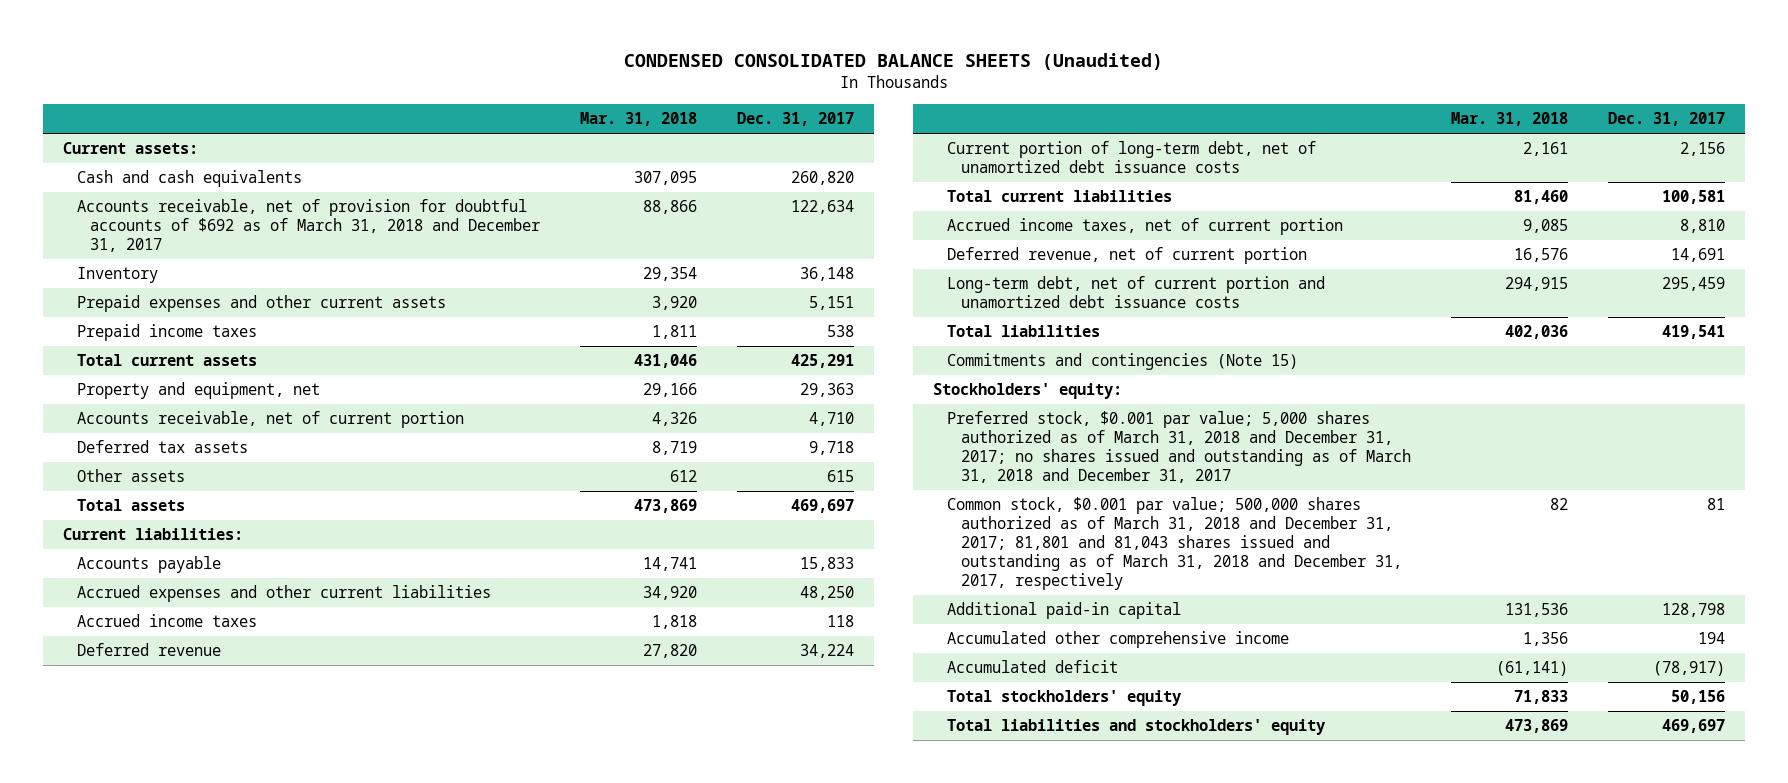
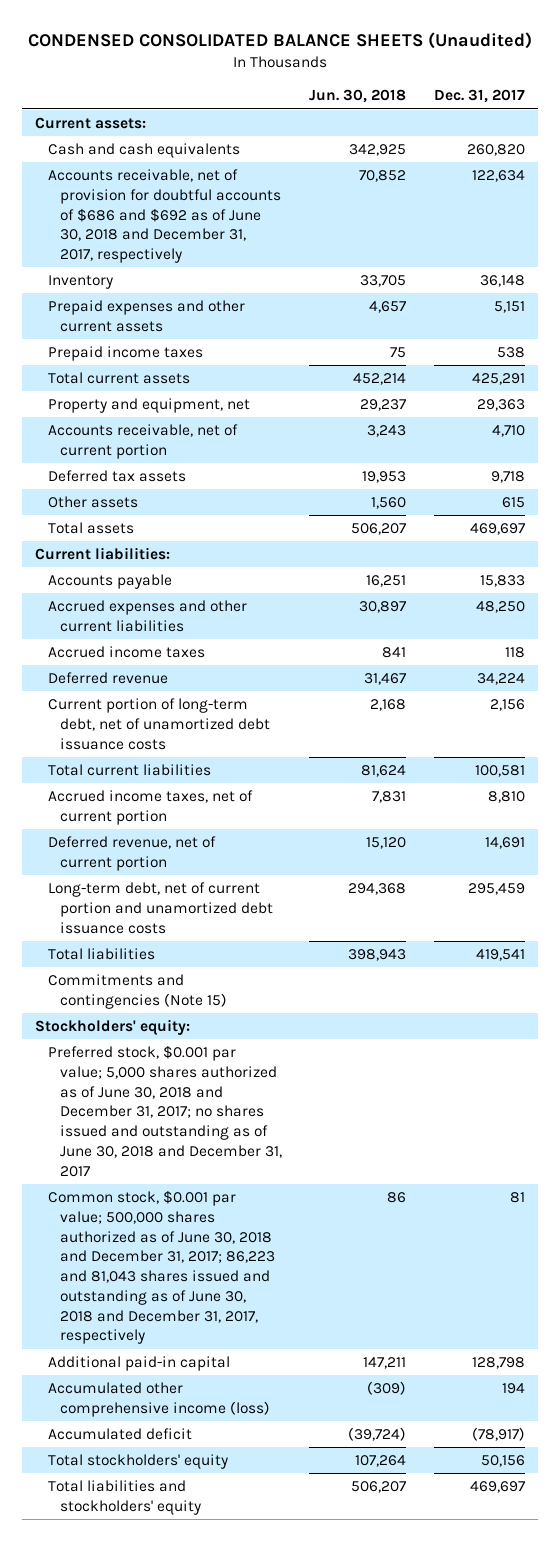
- | Mar. 31, 2018 | Dec. 31, 2017
+ | Jun. 30, 2018 | Dec. 31, 2017
- Accounts receivable, net of provision for doubtful accounts of $692 as of March 31, 2018 and December 31, 2017 | 88,866 | 122,634
+ Accounts receivable, net of provision for doubtful accounts of $686 and $692 as of June 30, 2018 and December 31, 2017, respectively | 70,852 | 122,634
- Preferred stock, $0.001 par value; 5,000 shares authorized as of March 31, 2018 and December 31, 2017; no shares issued and outstanding as of March 31, 2018 and December 31, 2017
- Common stock, $0.001 par value; 500,000 shares authorized as of March 31, 2018 and December 31, 2017; 81,801 and 81,043 shares issued and outstanding as of March 31, 2018 and December 31, 2017, respectively | 82 | 81
+ Preferred stock, $0.001 par value; 5,000 shares authorized as of June 30, 2018 and December 31, 2017; no shares issued and outstanding as of June 30, 2018 and December 31, 2017
+ Common stock, $0.001 par value; 500,000 shares authorized as of June 30, 2018 and December 31, 2017; 86,223 and 81,043 shares issued and outstanding as of June 30, 2018 and December 31, 2017, respectively | 86 | 81
- Accumulated other comprehensive income | 1,356 | 194
+ Accumulated other comprehensive income (loss) | (309) | 194

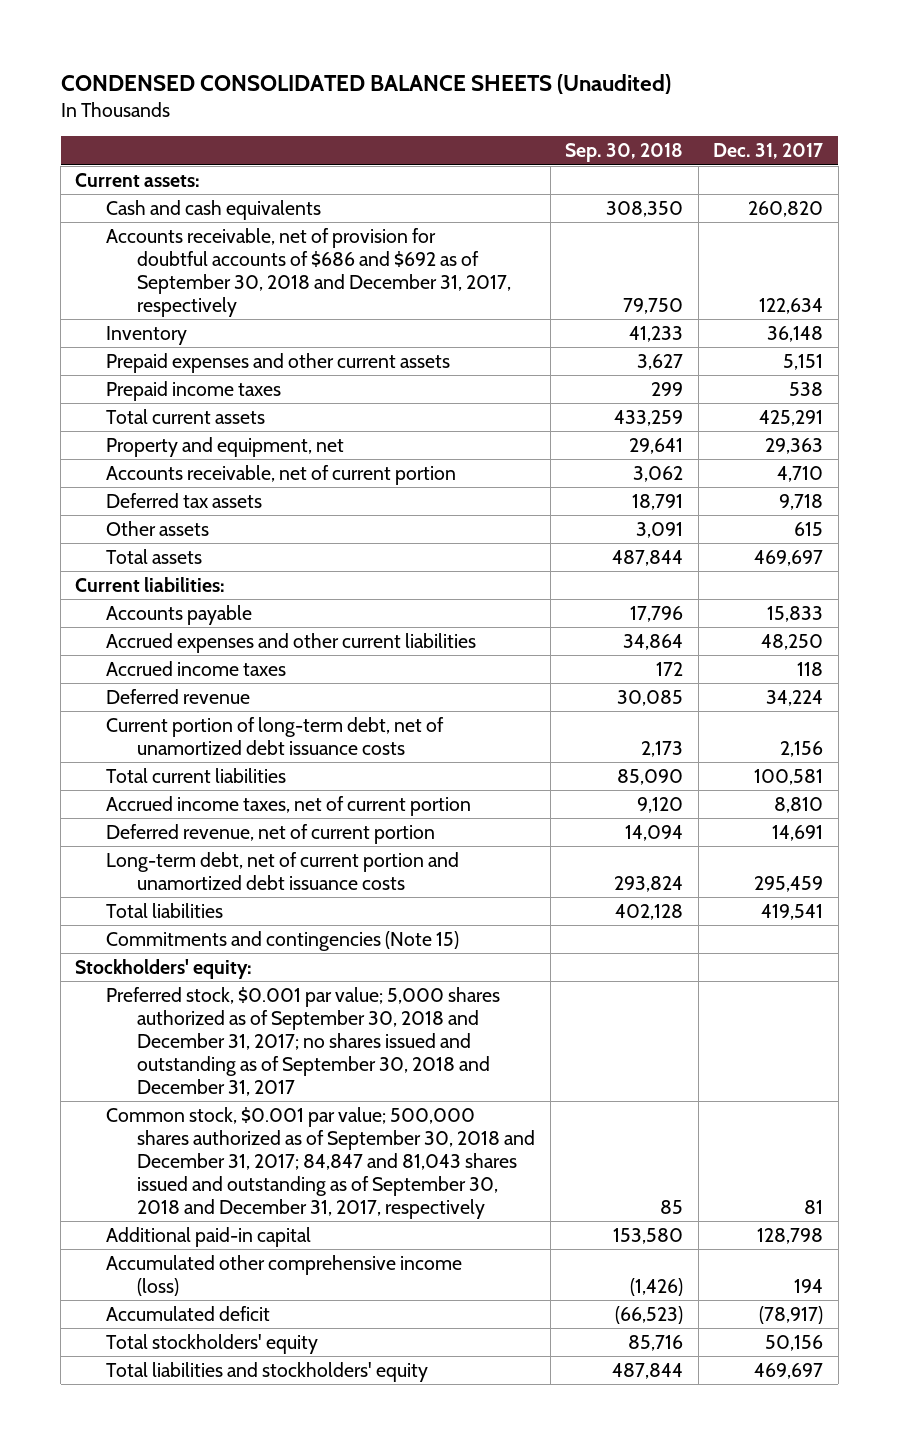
- | Jun. 30, 2018 | Dec. 31, 2017
+ | Sep. 30, 2018 | Dec. 31, 2017
- Accounts receivable, net of provision for doubtful accounts of $686 and $692 as of June 30, 2018 and December 31, 2017, respectively | 70,852 | 122,634
+ Accounts receivable, net of provision for doubtful accounts of $686 and $692 as of September 30, 2018 and December 31, 2017, respectively | 79,750 | 122,634
- Preferred stock, $0.001 par value; 5,000 shares authorized as of June 30, 2018 and December 31, 2017; no shares issued and outstanding as of June 30, 2018 and December 31, 2017
- Common stock, $0.001 par value; 500,000 shares authorized as of June 30, 2018 and December 31, 2017; 86,223 and 81,043 shares issued and outstanding as of June 30, 2018 and December 31, 2017, respectively | 86 | 81
+ Preferred stock, $0.001 par value; 5,000 shares authorized as of September 30, 2018 and December 31, 2017; no shares issued and outstanding as of September 30, 2018 and December 31, 2017
+ Common stock, $0.001 par value; 500,000 shares authorized as of September 30, 2018 and December 31, 2017; 84,847 and 81,043 shares issued and outstanding as of September 30, 2018 and December 31, 2017, respectively | 85 | 81

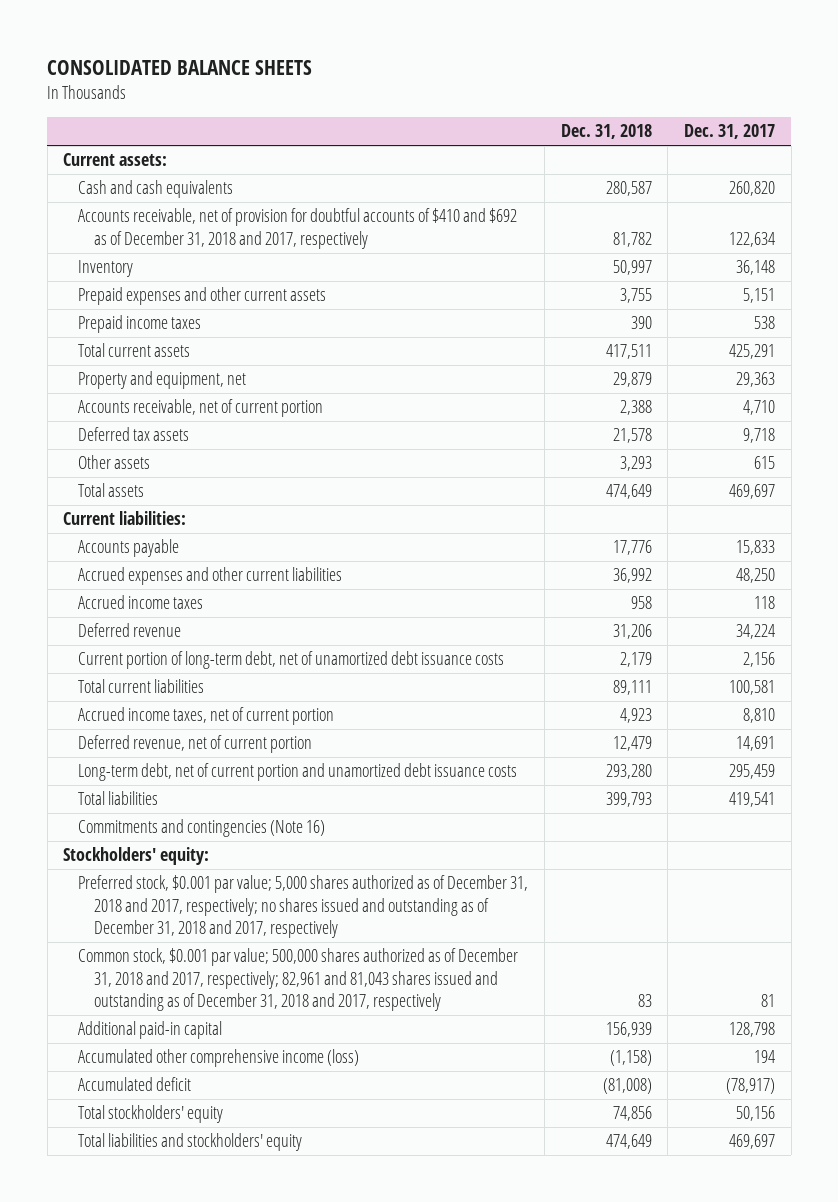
- CONDENSED CONSOLIDATED BALANCE SHEETS (Unaudited)
+ CONSOLIDATED BALANCE SHEETS
- | Sep. 30, 2018 | Dec. 31, 2017
+ | Dec. 31, 2018 | Dec. 31, 2017
- Accounts receivable, net of provision for doubtful accounts of $686 and $692 as of September 30, 2018 and December 31, 2017, respectively | 79,750 | 122,634
+ Accounts receivable, net of provision for doubtful accounts of $410 and $692 as of December 31, 2018 and 2017, respectively | 81,782 | 122,634
- Commitments and contingencies (Note 15)
+ Commitments and contingencies (Note 16)
- Preferred stock, $0.001 par value; 5,000 shares authorized as of September 30, 2018 and December 31, 2017; no shares issued and outstanding as of September 30, 2018 and December 31, 2017
- Common stock, $0.001 par value; 500,000 shares authorized as of September 30, 2018 and December 31, 2017; 84,847 and 81,043 shares issued and outstanding as of September 30, 2018 and December 31, 2017, respectively | 85 | 81
+ Preferred stock, $0.001 par value; 5,000 shares authorized as of December 31, 2018 and 2017, respectively; no shares issued and outstanding as of December 31, 2018 and 2017, respectively
+ Common stock, $0.001 par value; 500,000 shares authorized as of December 31, 2018 and 2017, respectively; 82,961 and 81,043 shares issued and outstanding as of December 31, 2018 and 2017, respectively | 83 | 81

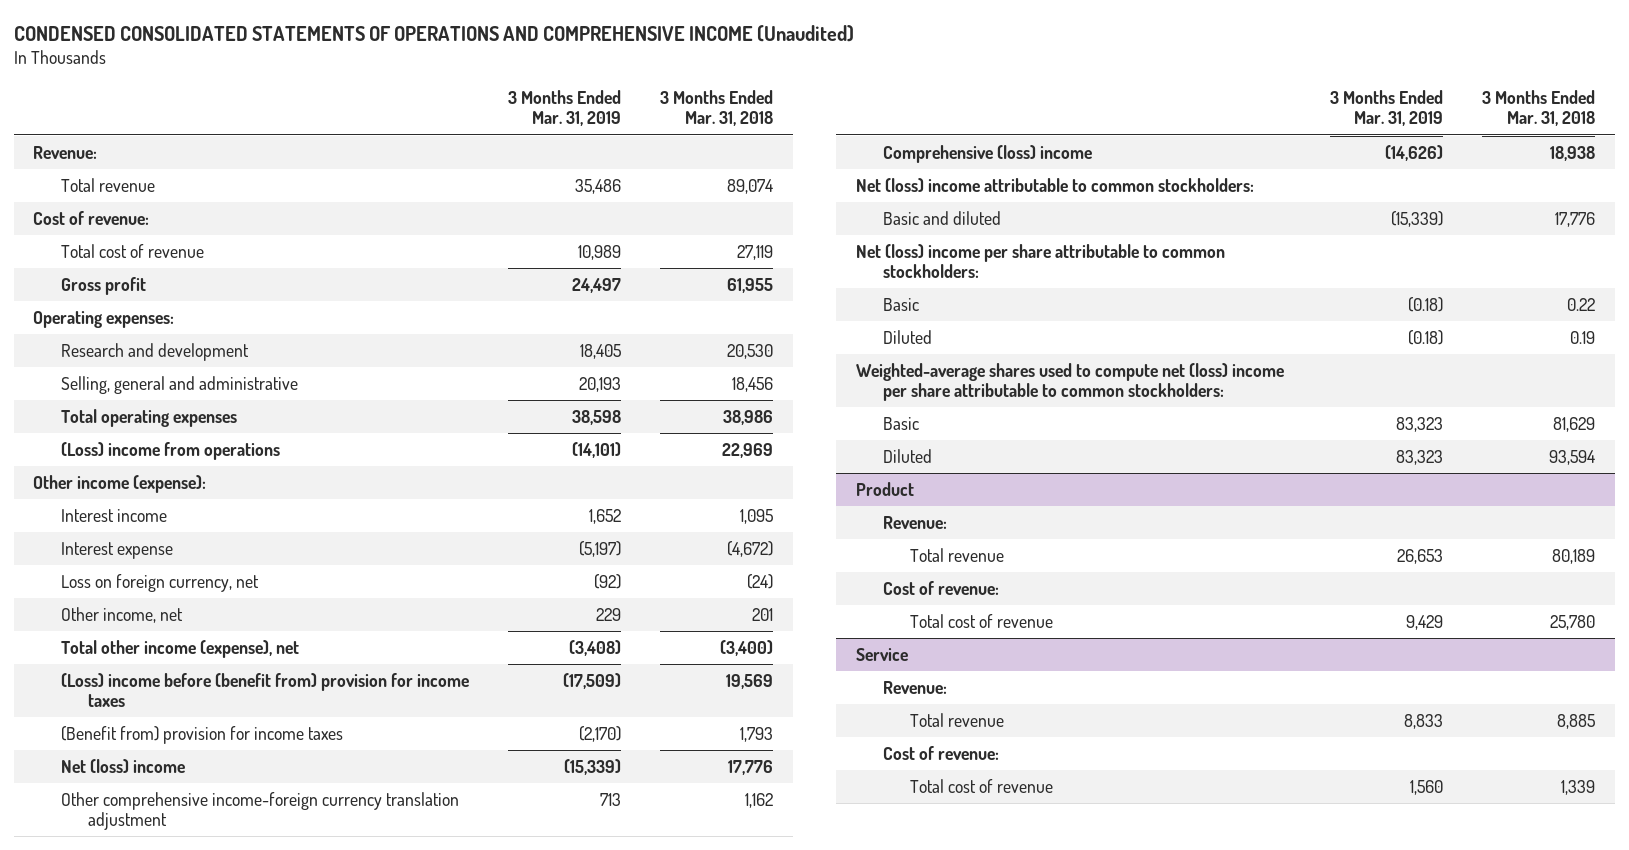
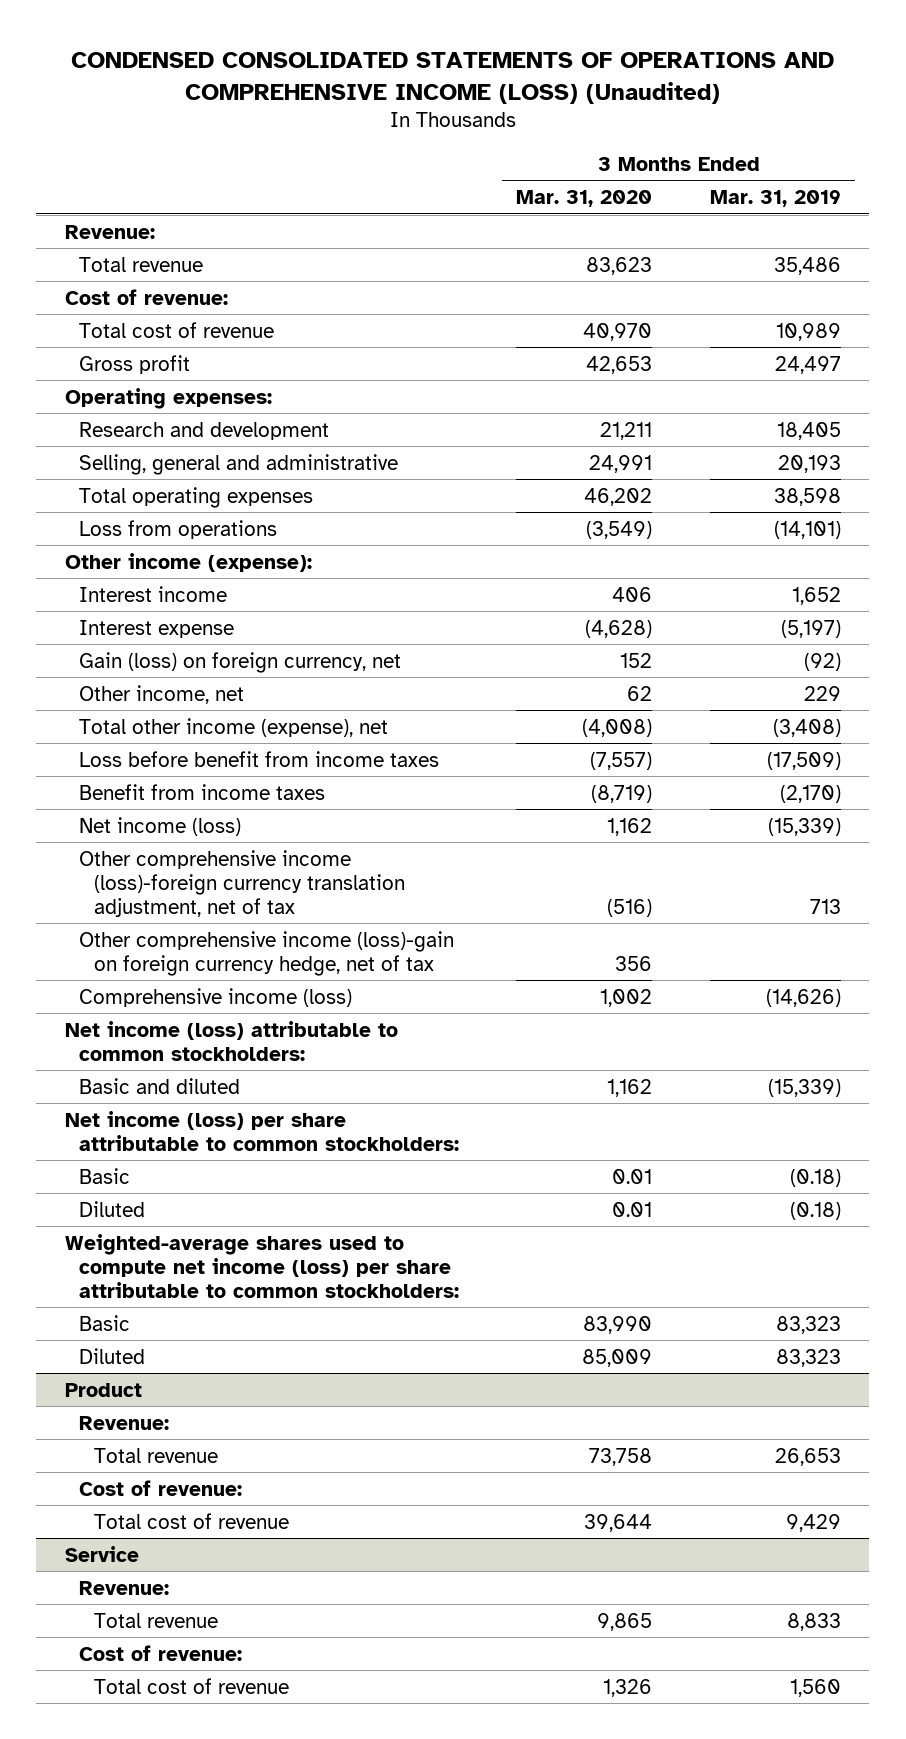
- CONDENSED CONSOLIDATED STATEMENTS OF OPERATIONS AND COMPREHENSIVE INCOME (Unaudited)
+ CONDENSED CONSOLIDATED STATEMENTS OF OPERATIONS AND COMPREHENSIVE INCOME (LOSS) (Unaudited)
- | 3 Months Ended Mar. 31, 2019 | 3 Months Ended Mar. 31, 2018
+ | 3 Months Ended Mar. 31, 2020 | 3 Months Ended Mar. 31, 2019
- (Loss) income from operations | (14,101) | 22,969
+ Loss from operations | (3,549) | (14,101)
- Loss on foreign currency, net | (92) | (24)
+ Gain (loss) on foreign currency, net | 152 | (92)
- (Loss) income before (benefit from) provision for income taxes | (17,509) | 19,569
- (Benefit from) provision for income taxes | (2,170) | 1,793
- Net (loss) income | (15,339) | 17,776
- Other comprehensive income-foreign currency translation adjustment | 713 | 1,162
- Comprehensive (loss) income | (14,626) | 18,938
- Net (loss) income attributable to common stockholders:
+ Loss before benefit from income taxes | (7,557) | (17,509)
+ Benefit from income taxes | (8,719) | (2,170)
+ Net income (loss) | 1,162 | (15,339)
+ Other comprehensive income (loss)-foreign currency translation adjustment, net of tax | (516) | 713
+ Other comprehensive income (loss)-gain on foreign currency hedge, net of tax | 356 |
+ Comprehensive income (loss) | 1,002 | (14,626)
+ Net income (loss) attributable to common stockholders:
- Net (loss) income per share attributable to common stockholders:
+ Net income (loss) per share attributable to common stockholders:
- Weighted-average shares used to compute net (loss) income per share attributable to common stockholders:
+ Weighted-average shares used to compute net income (loss) per share attributable to common stockholders:

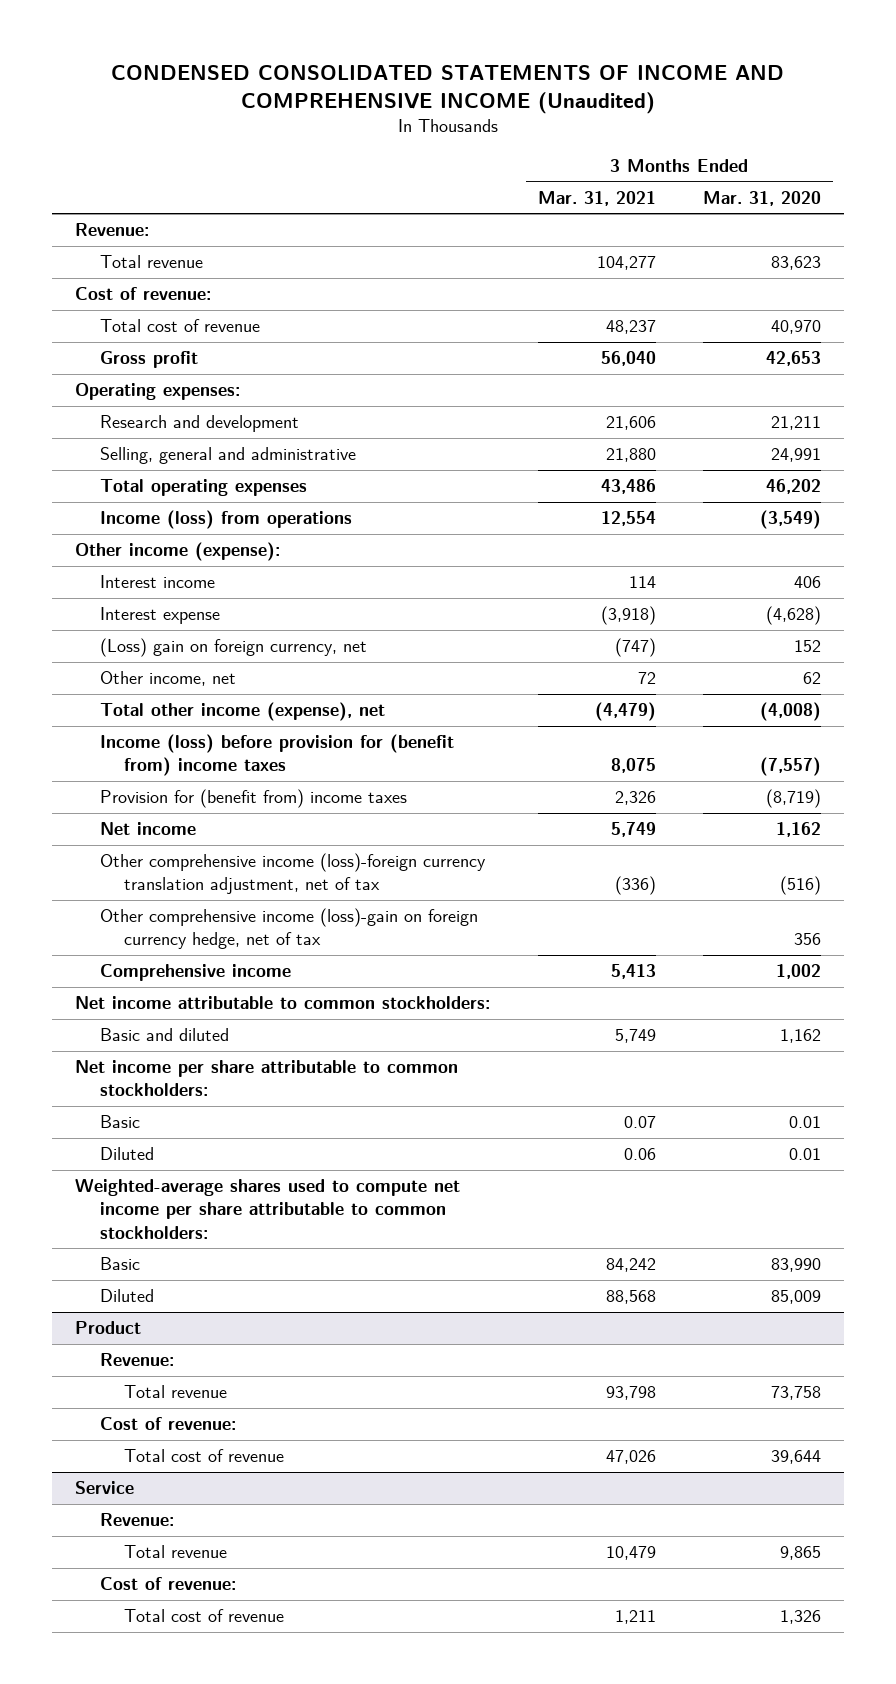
- CONDENSED CONSOLIDATED STATEMENTS OF OPERATIONS AND COMPREHENSIVE INCOME (LOSS) (Unaudited)
+ CONDENSED CONSOLIDATED STATEMENTS OF INCOME AND COMPREHENSIVE INCOME (Unaudited)
- | 3 Months Ended Mar. 31, 2020 | 3 Months Ended Mar. 31, 2019
+ | 3 Months Ended Mar. 31, 2021 | 3 Months Ended Mar. 31, 2020
- Loss from operations | (3,549) | (14,101)
+ Income (loss) from operations | 12,554 | (3,549)
- Gain (loss) on foreign currency, net | 152 | (92)
+ (Loss) gain on foreign currency, net | (747) | 152
- Loss before benefit from income taxes | (7,557) | (17,509)
- Benefit from income taxes | (8,719) | (2,170)
- Net income (loss) | 1,162 | (15,339)
+ Income (loss) before provision for (benefit from) income taxes | 8,075 | (7,557)
+ Provision for (benefit from) income taxes | 2,326 | (8,719)
+ Net income | 5,749 | 1,162
- Comprehensive income (loss) | 1,002 | (14,626)
- Net income (loss) attributable to common stockholders:
+ Comprehensive income | 5,413 | 1,002
+ Net income attributable to common stockholders:
- Net income (loss) per share attributable to common stockholders:
+ Net income per share attributable to common stockholders:
- Weighted-average shares used to compute net income (loss) per share attributable to common stockholders:
+ Weighted-average shares used to compute net income per share attributable to common stockholders:

